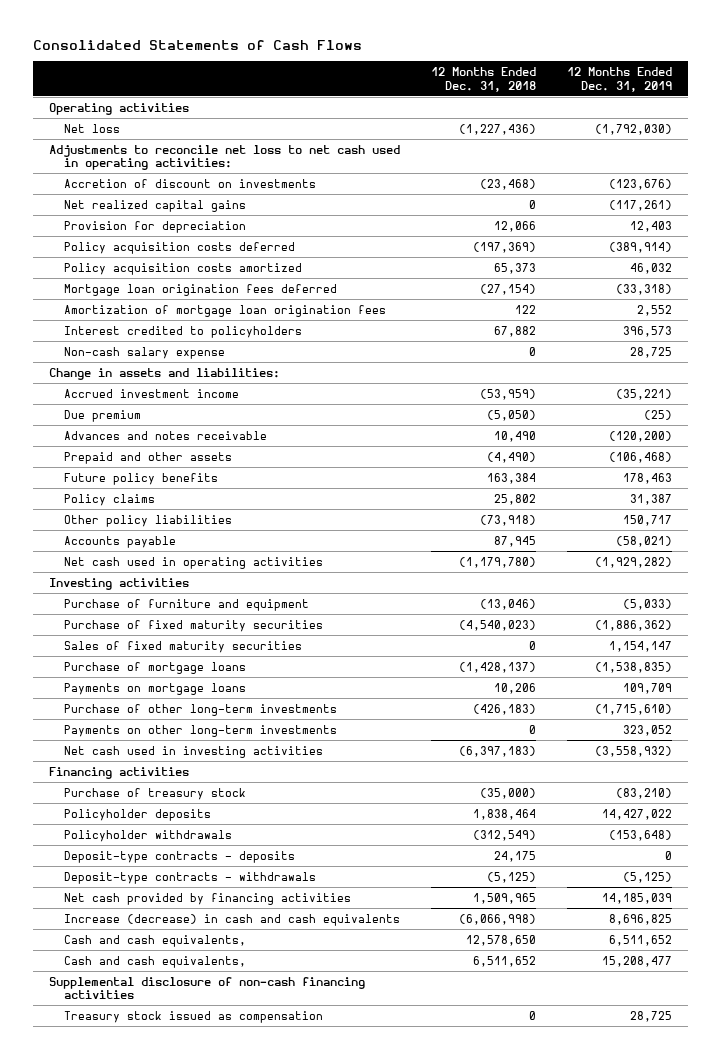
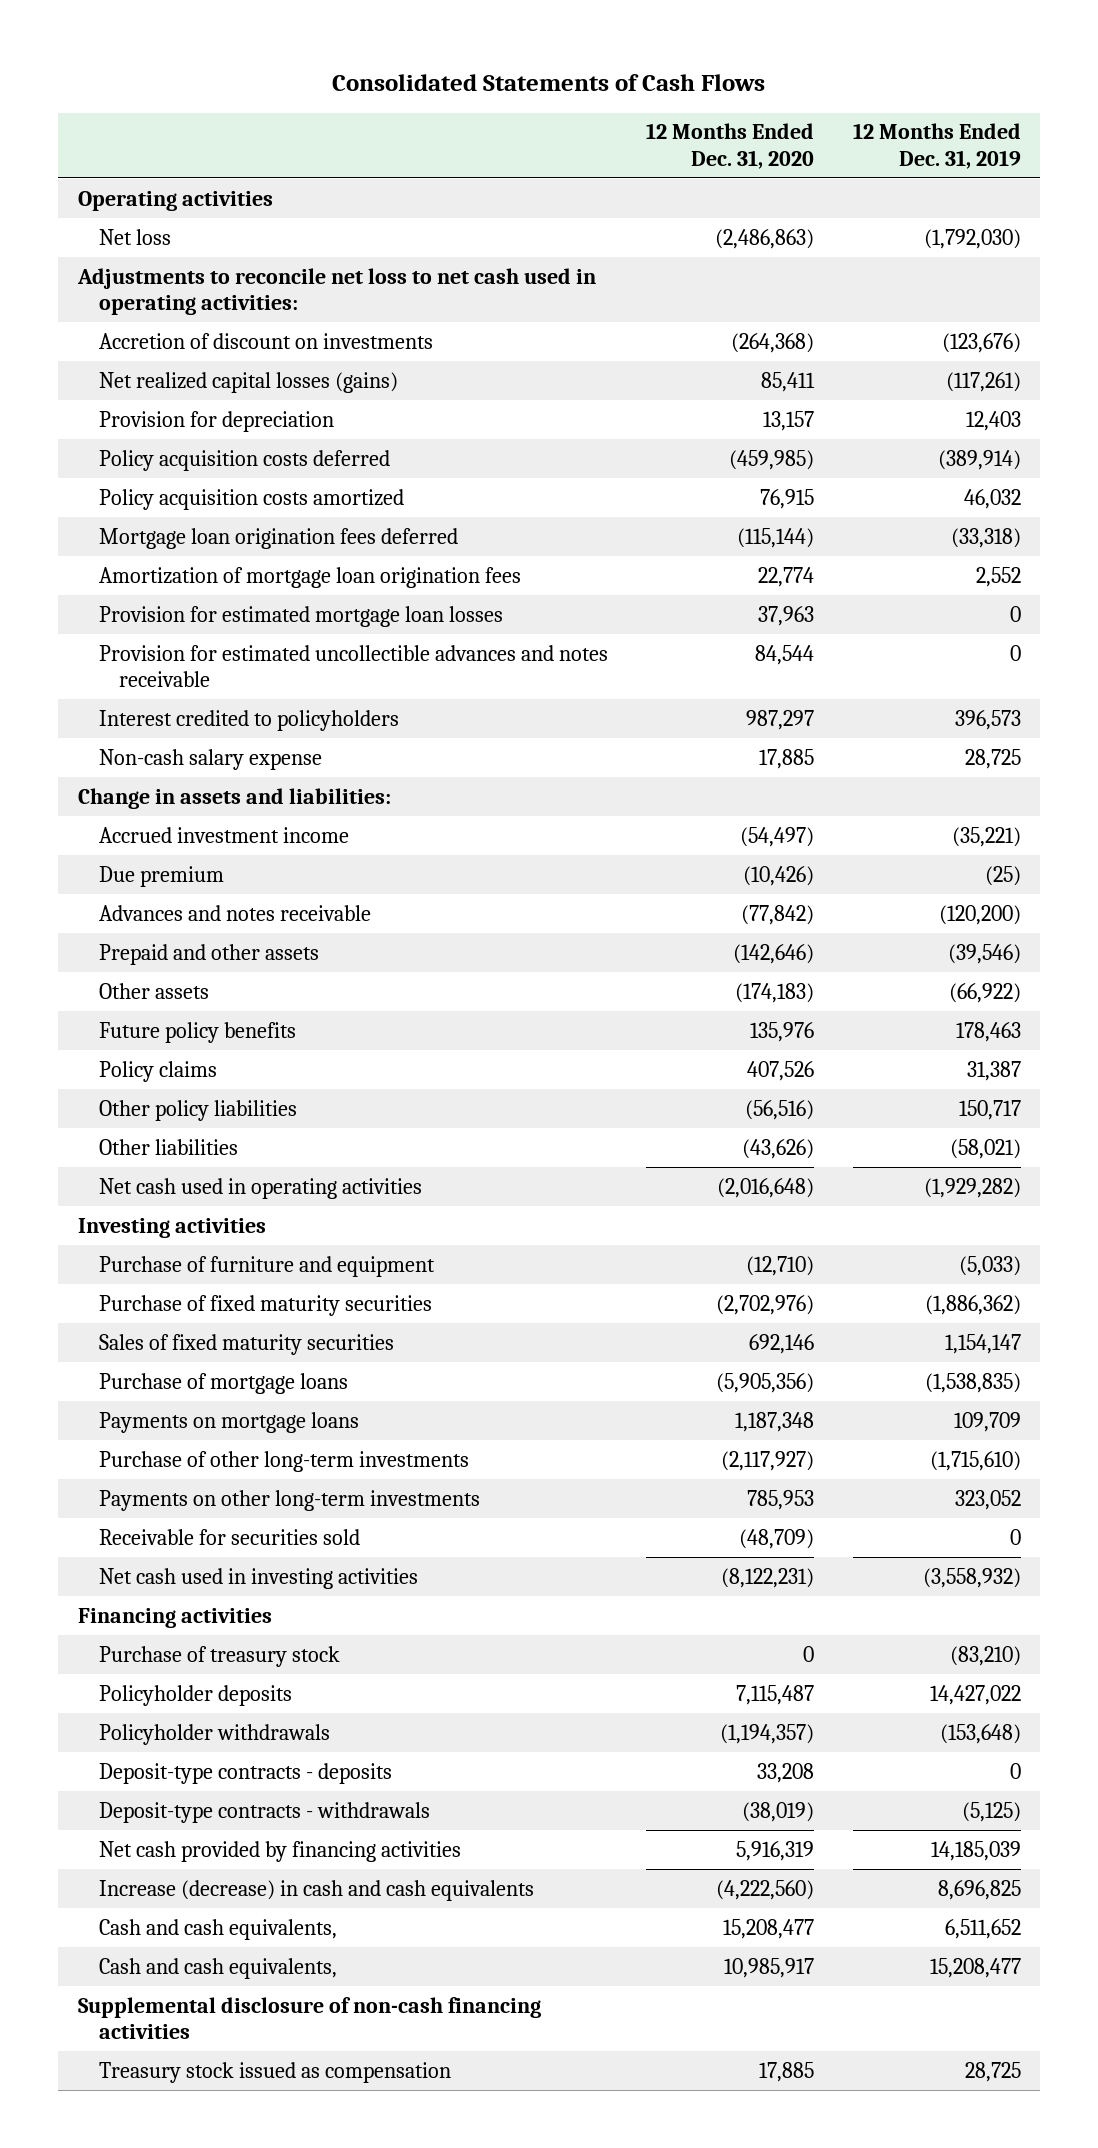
- | 12 Months Ended Dec. 31, 2018 | 12 Months Ended Dec. 31, 2019
+ | 12 Months Ended Dec. 31, 2020 | 12 Months Ended Dec. 31, 2019
- Net realized capital gains | 0 | (117,261)
+ Net realized capital losses (gains) | 85,411 | (117,261)
+ Provision for estimated mortgage loan losses | 37,963 | 0
+ Provision for estimated uncollectible advances and notes receivable | 84,544 | 0
- Prepaid and other assets | (4,490) | (106,468)
+ Prepaid and other assets | (142,646) | (39,546)
+ Other assets | (174,183) | (66,922)
- Accounts payable | 87,945 | (58,021)
+ Other liabilities | (43,626) | (58,021)
+ Receivable for securities sold | (48,709) | 0

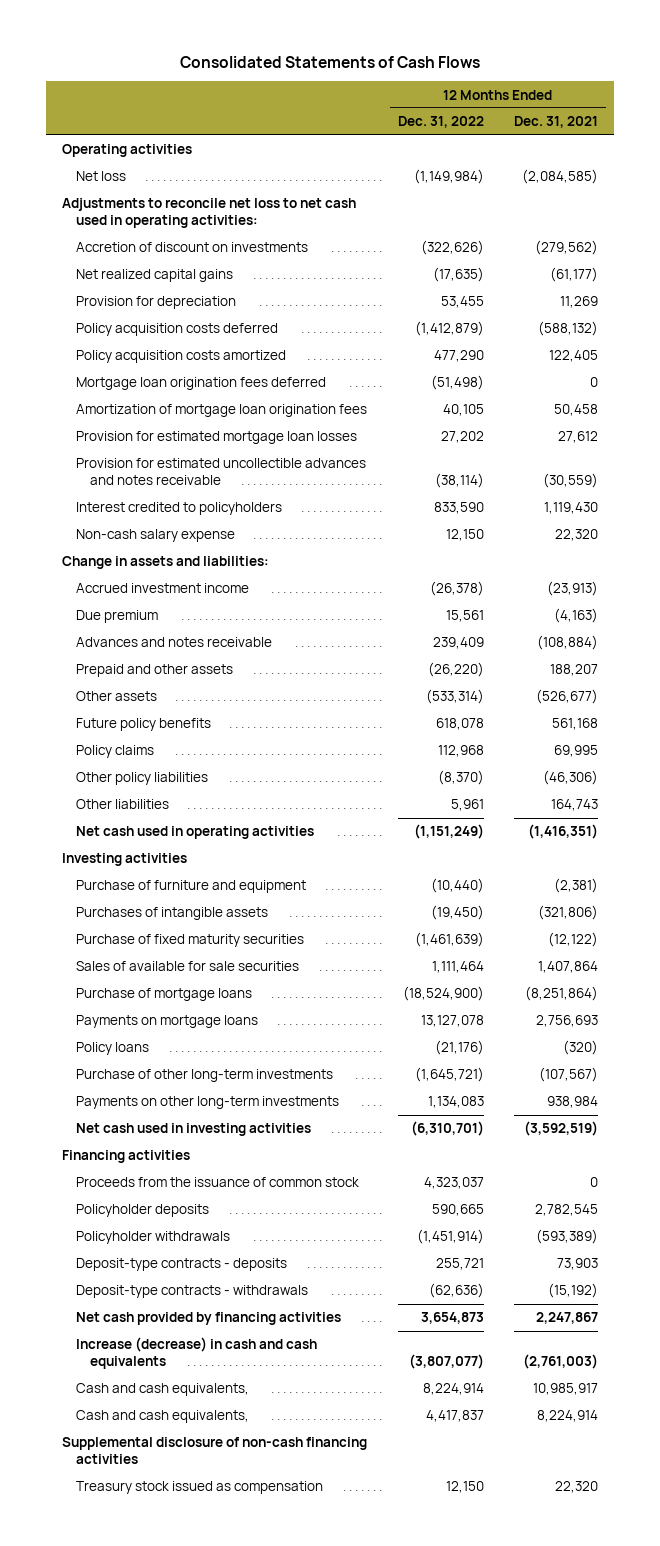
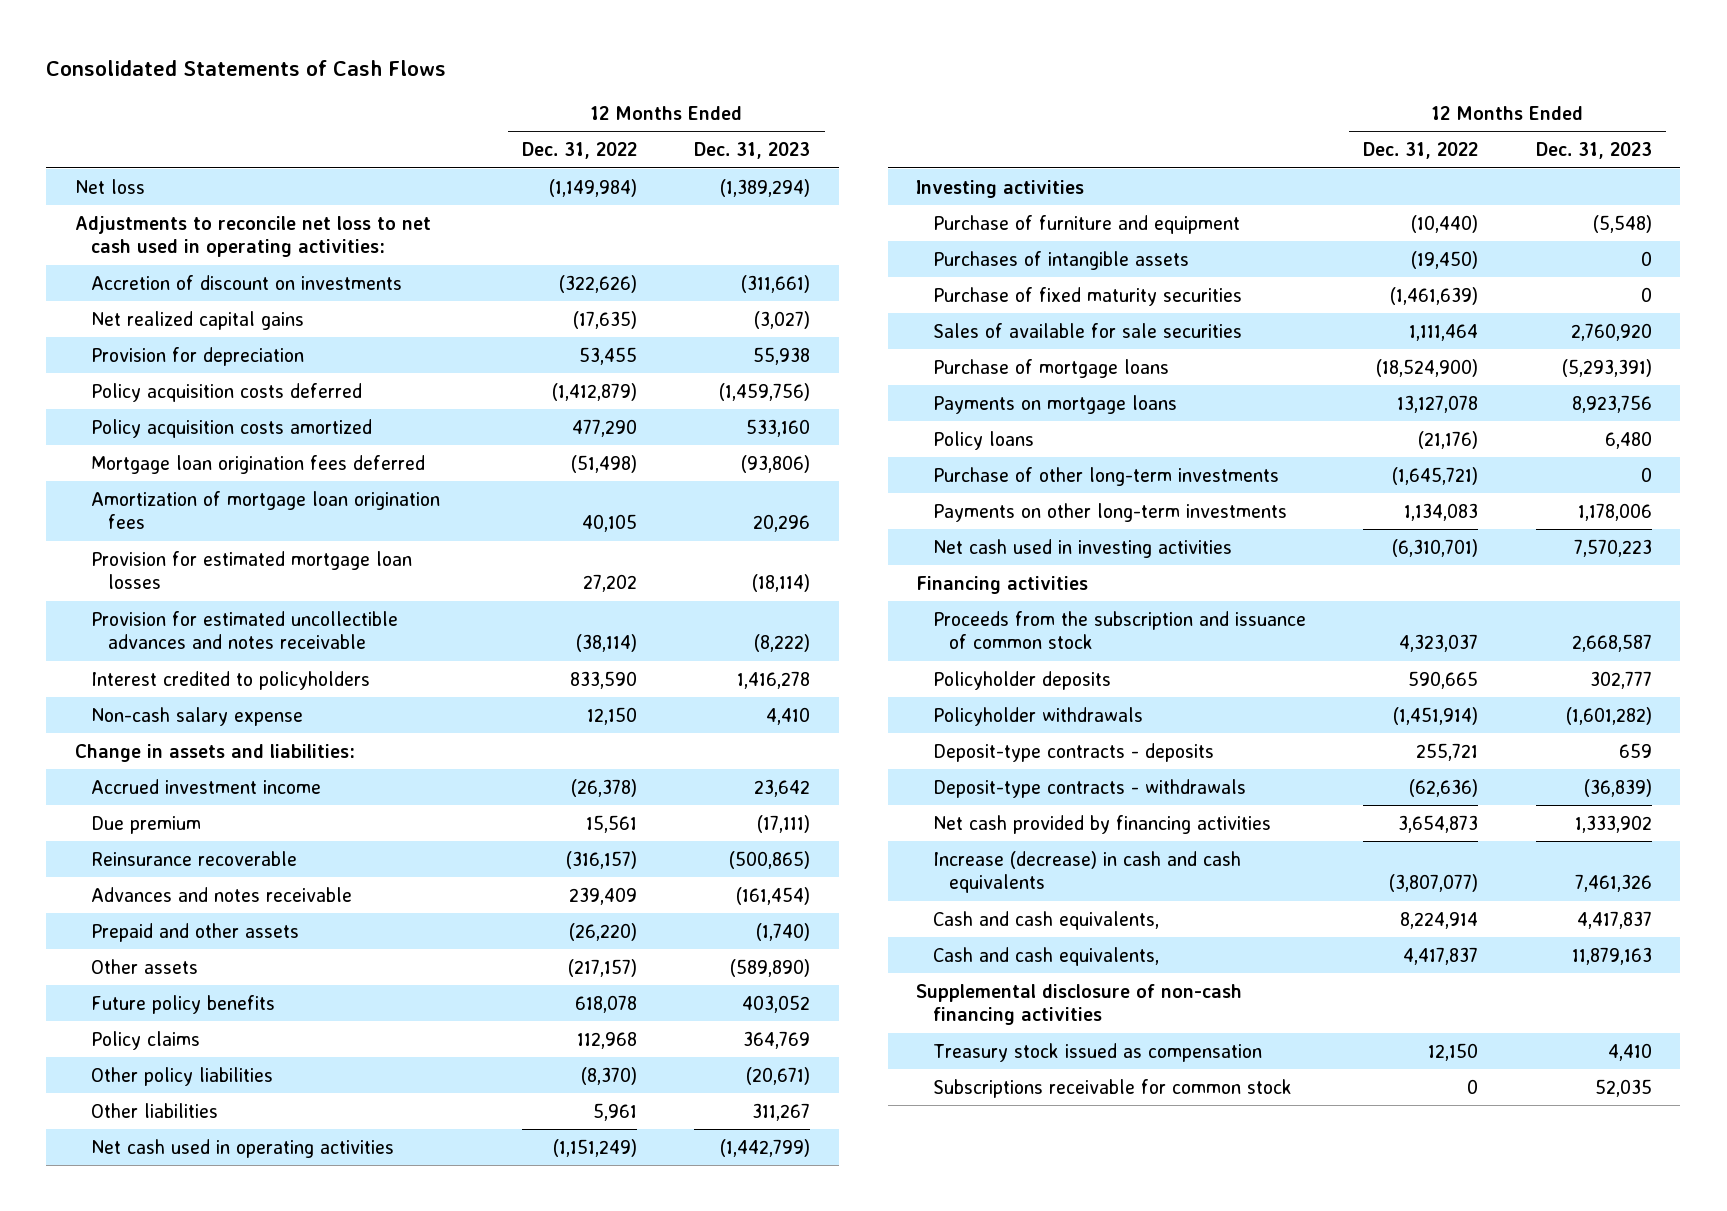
- | 12 Months Ended Dec. 31, 2022 | 12 Months Ended Dec. 31, 2021
+ | 12 Months Ended Dec. 31, 2022 | 12 Months Ended Dec. 31, 2023
- Operating activities
+ Reinsurance recoverable | (316,157) | (500,865)
- Other assets | (533,314) | (526,677)
+ Other assets | (217,157) | (589,890)
- Proceeds from the issuance of common stock | 4,323,037 | 0
+ Proceeds from the subscription and issuance of common stock | 4,323,037 | 2,668,587
+ Subscriptions receivable for common stock | 0 | 52,035

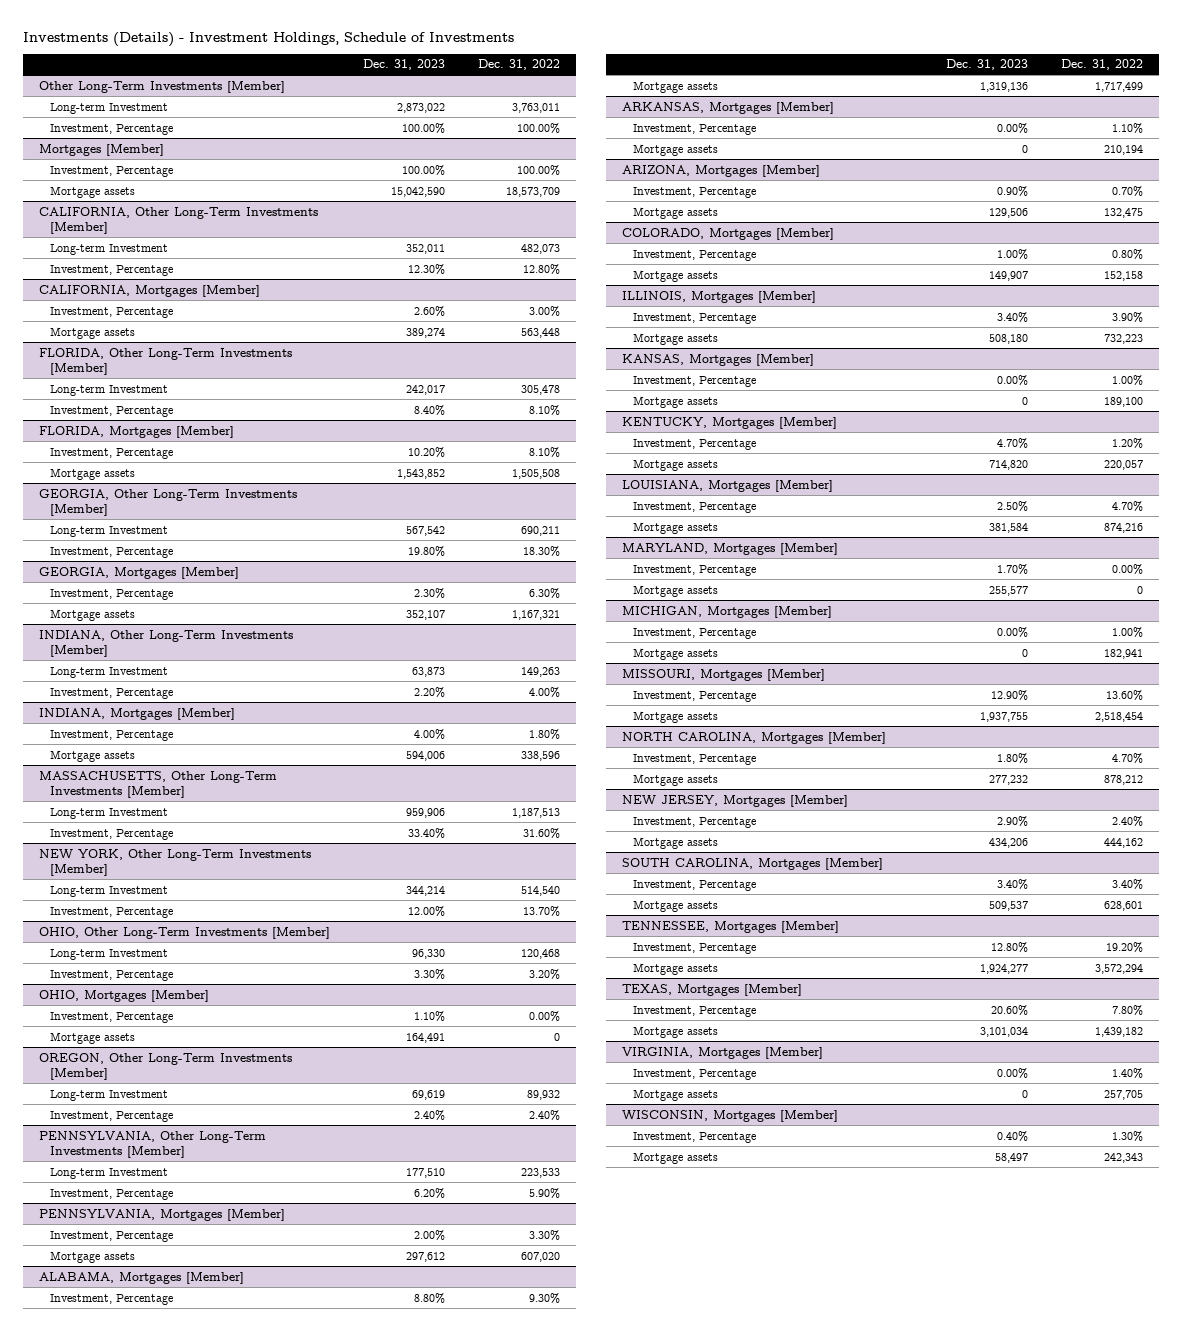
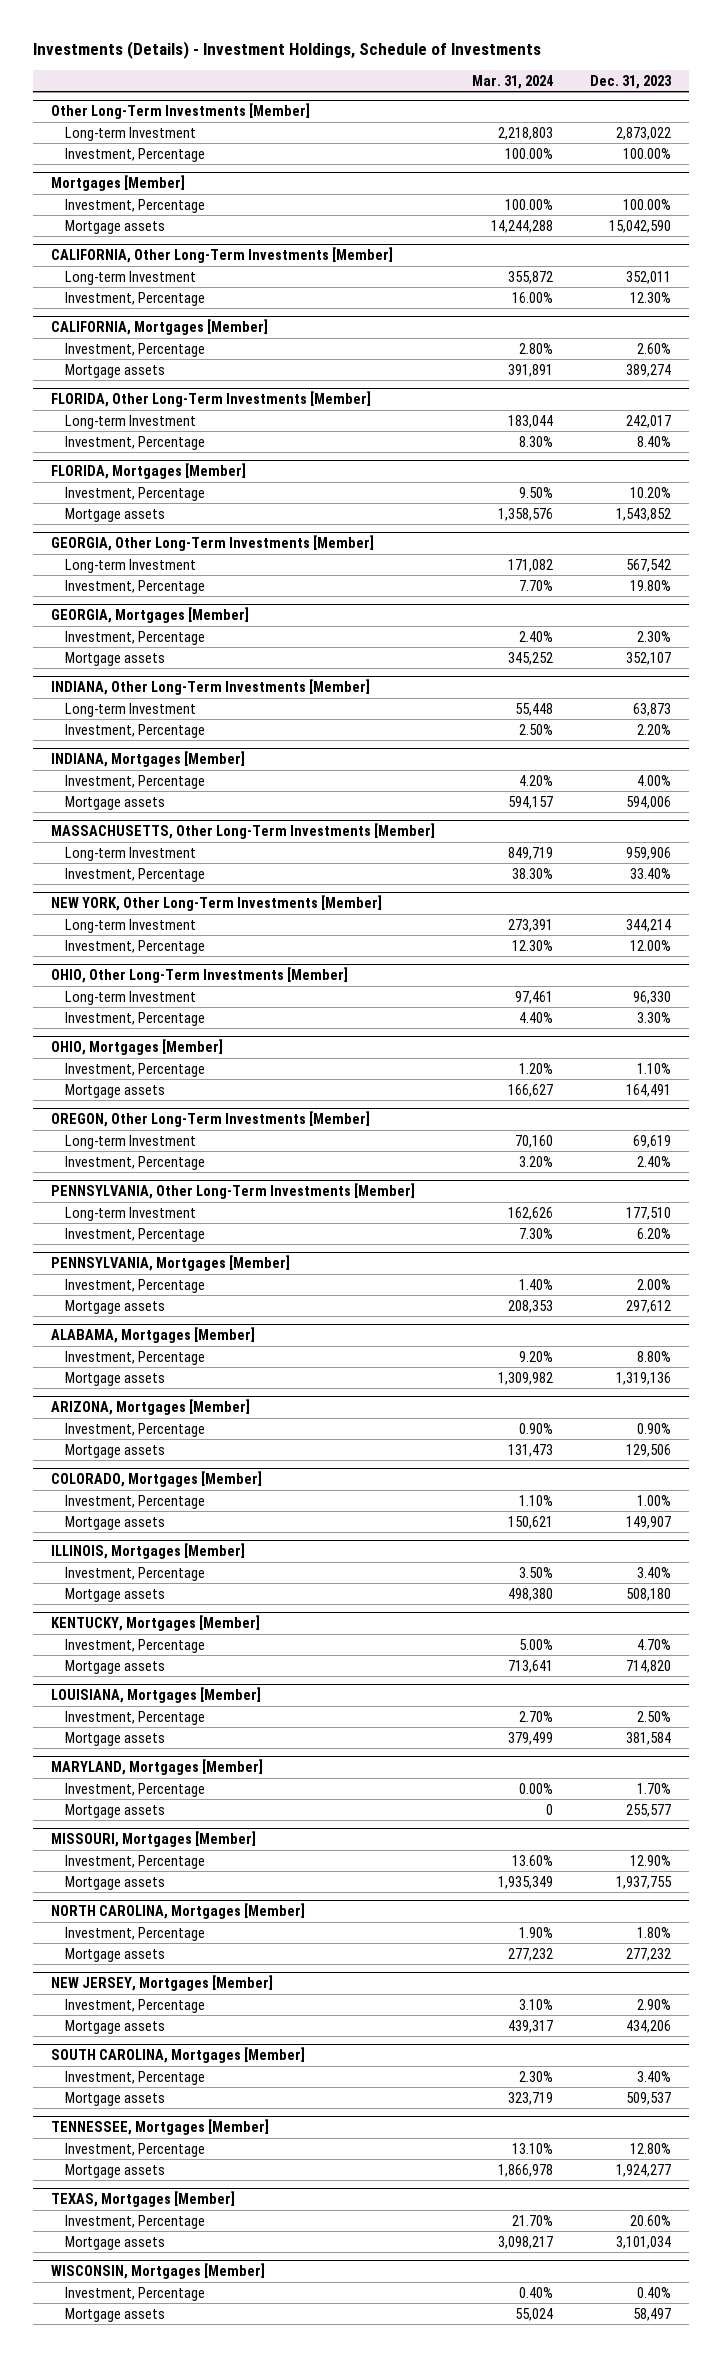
- | Dec. 31, 2023 | Dec. 31, 2022
+ | Mar. 31, 2024 | Dec. 31, 2023
- ARKANSAS, Mortgages [Member]
- Investment, Percentage | 0.00% | 1.10%
- Mortgage assets | 0 | 210,194
- KANSAS, Mortgages [Member]
- Investment, Percentage | 0.00% | 1.00%
- Mortgage assets | 0 | 189,100
- MICHIGAN, Mortgages [Member]
- Investment, Percentage | 0.00% | 1.00%
- Mortgage assets | 0 | 182,941
- VIRGINIA, Mortgages [Member]
- Investment, Percentage | 0.00% | 1.40%
- Mortgage assets | 0 | 257,705

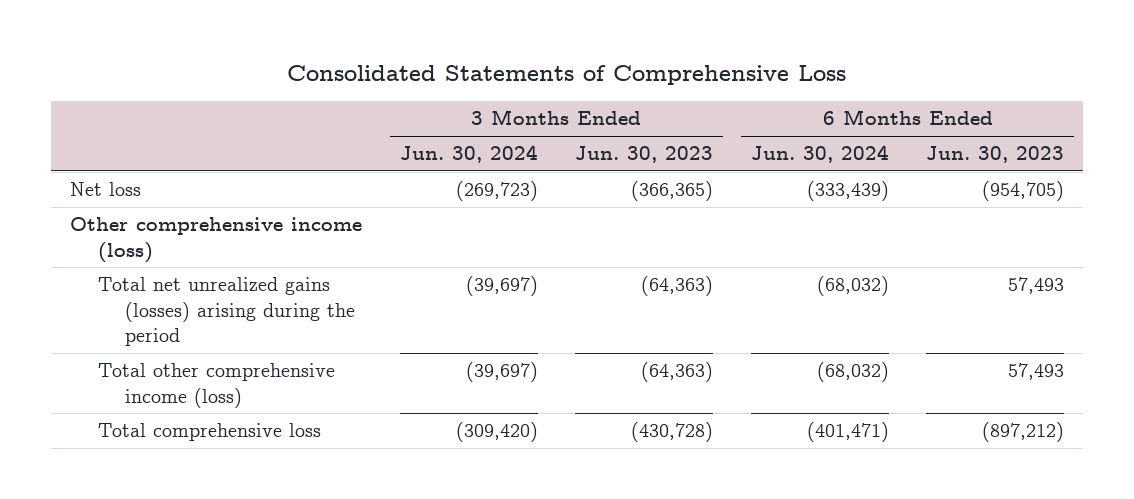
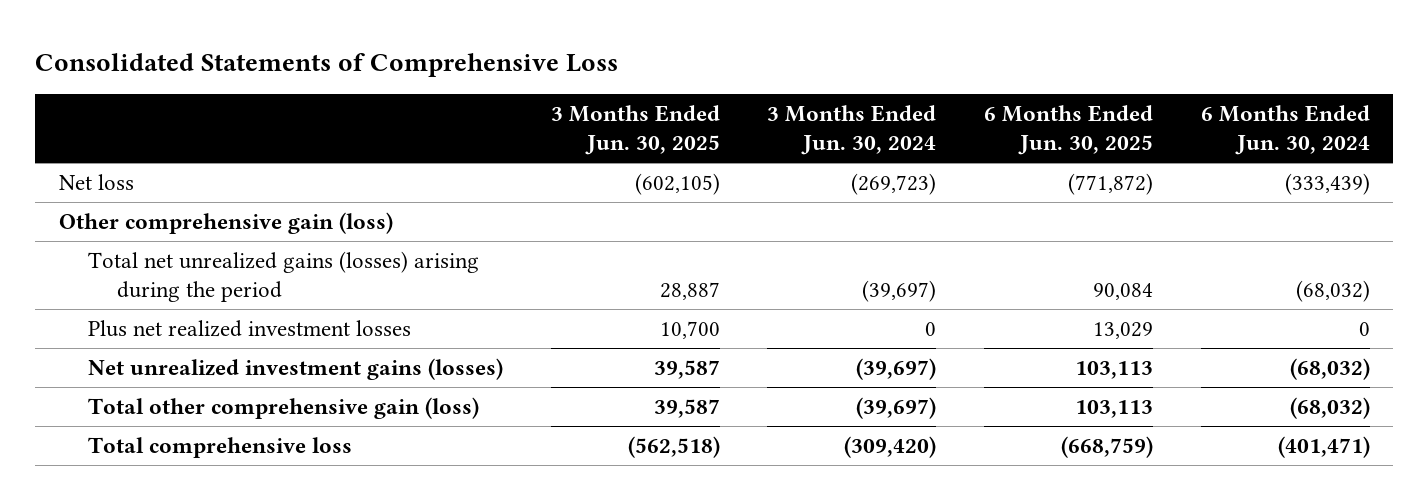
- | 3 Months Ended Jun. 30, 2024 | 3 Months Ended Jun. 30, 2023 | 6 Months Ended Jun. 30, 2024 | 6 Months Ended Jun. 30, 2023
+ | 3 Months Ended Jun. 30, 2025 | 3 Months Ended Jun. 30, 2024 | 6 Months Ended Jun. 30, 2025 | 6 Months Ended Jun. 30, 2024
- Other comprehensive income (loss)
+ Other comprehensive gain (loss)
- Total other comprehensive income (loss) | (39,697) | (64,363) | (68,032) | 57,493
+ Plus net realized investment losses | 10,700 | 0 | 13,029 | 0
+ Net unrealized investment gains (losses) | 39,587 | (39,697) | 103,113 | (68,032)
+ Total other comprehensive gain (loss) | 39,587 | (39,697) | 103,113 | (68,032)

